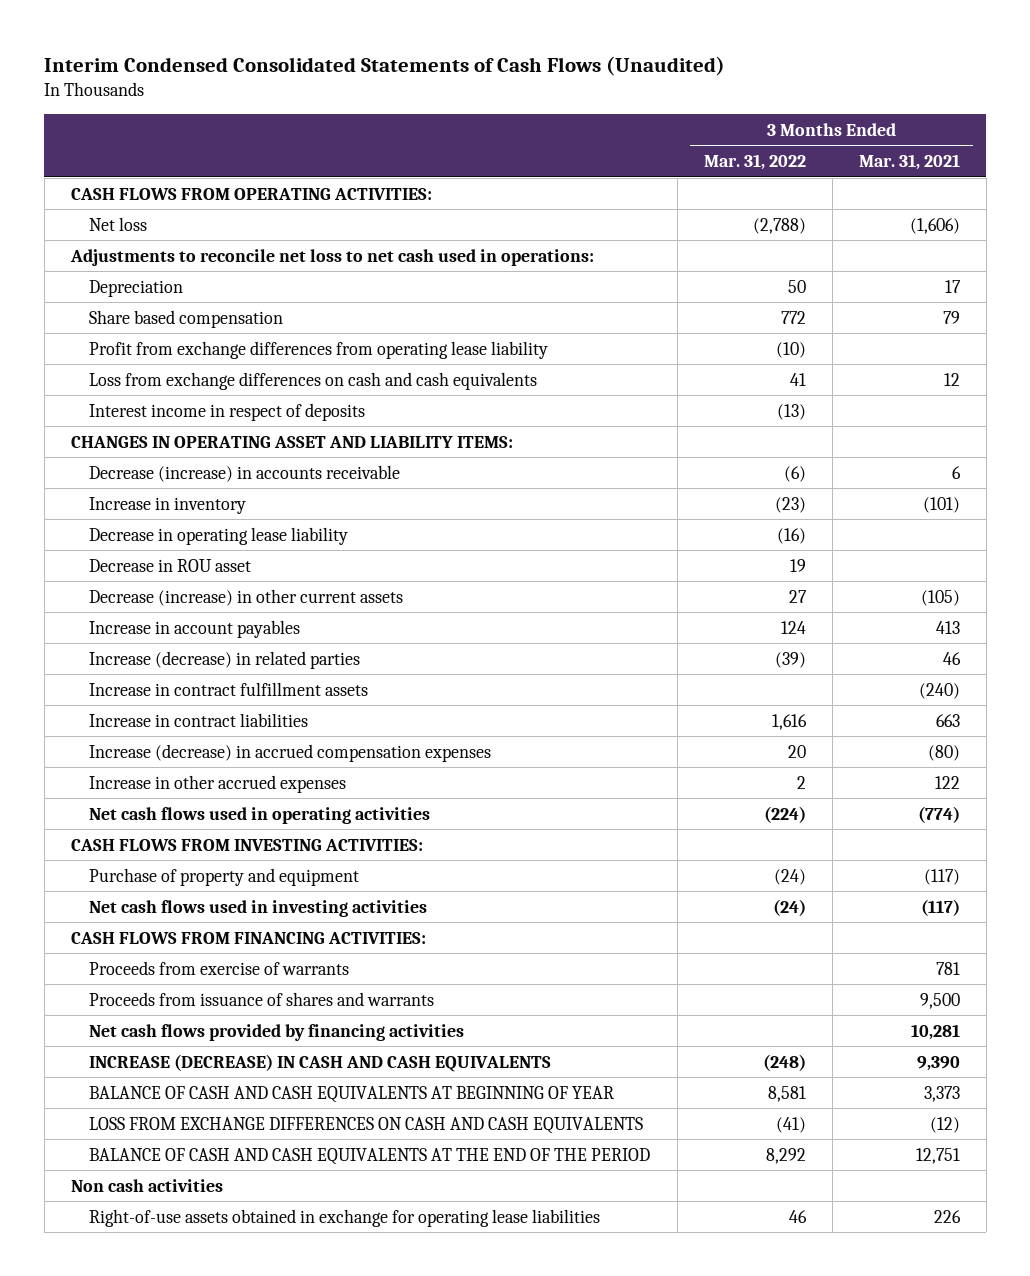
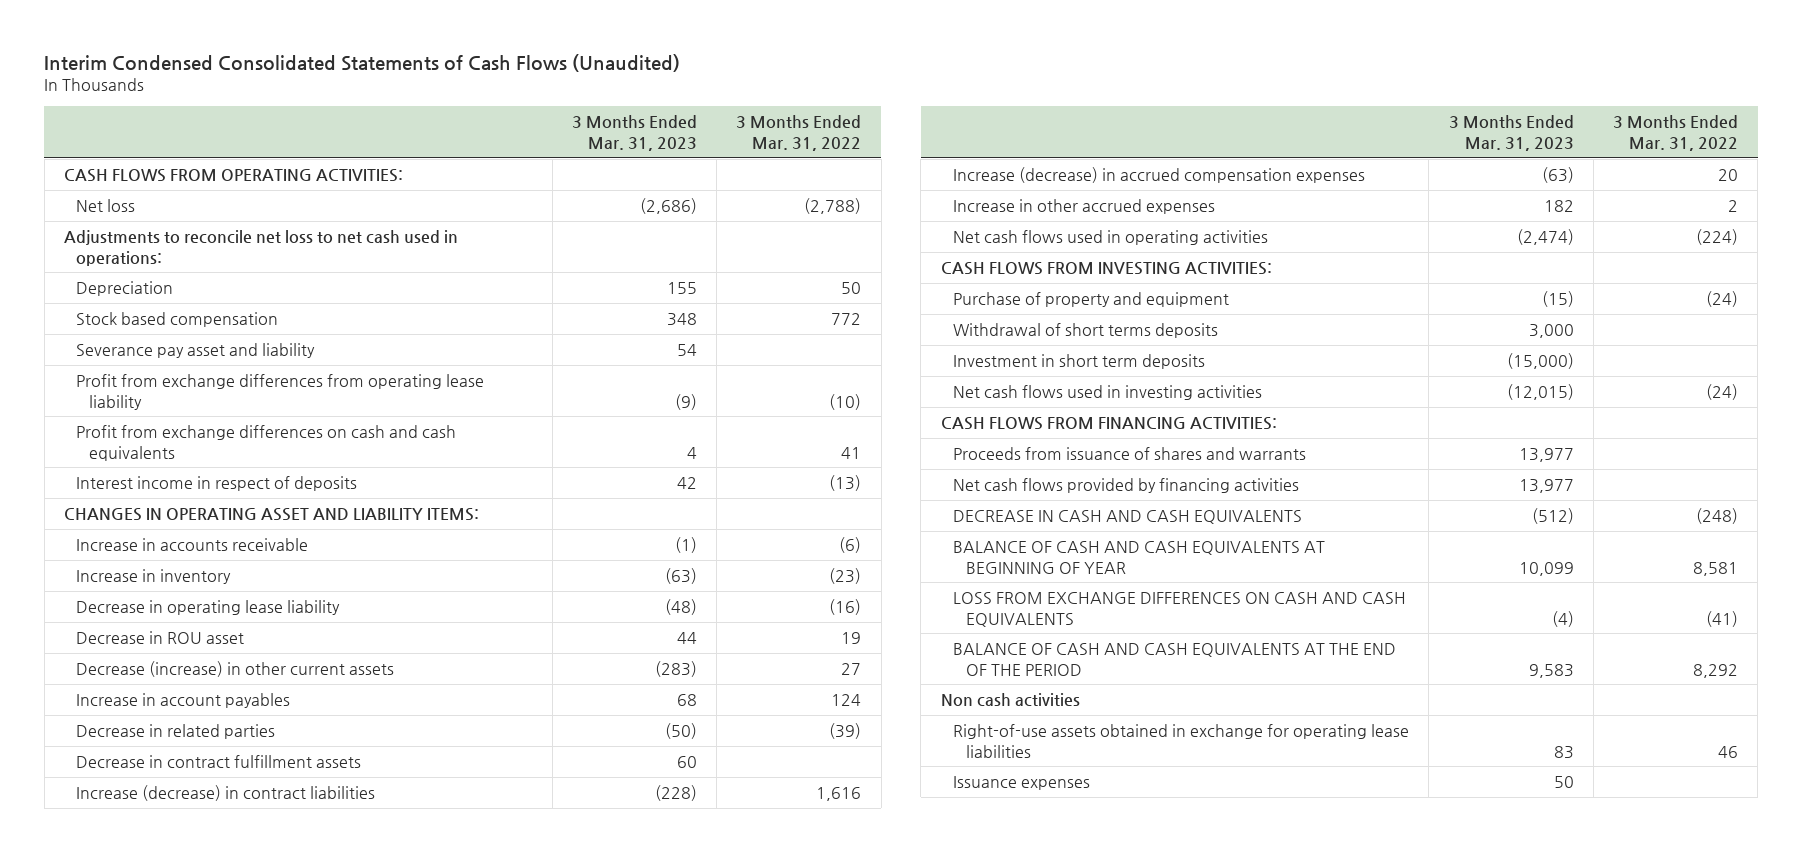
- | 3 Months Ended Mar. 31, 2022 | 3 Months Ended Mar. 31, 2021
+ | 3 Months Ended Mar. 31, 2023 | 3 Months Ended Mar. 31, 2022
- Share based compensation | 772 | 79
+ Stock based compensation | 348 | 772
+ Severance pay asset and liability | 54 |
- Loss from exchange differences on cash and cash equivalents | 41 | 12
+ Profit from exchange differences on cash and cash equivalents | 4 | 41
- Decrease (increase) in accounts receivable | (6) | 6
+ Increase in accounts receivable | (1) | (6)
- Increase (decrease) in related parties | (39) | 46
- Increase in contract fulfillment assets | | (240)
- Increase in contract liabilities | 1,616 | 663
+ Decrease in related parties | (50) | (39)
+ Decrease in contract fulfillment assets | 60 |
+ Increase (decrease) in contract liabilities | (228) | 1,616
+ Withdrawal of short terms deposits | 3,000 |
+ Investment in short term deposits | (15,000) |
- Proceeds from exercise of warrants | | 781
- INCREASE (DECREASE) IN CASH AND CASH EQUIVALENTS | (248) | 9,390
+ DECREASE IN CASH AND CASH EQUIVALENTS | (512) | (248)
+ Issuance expenses | 50 |

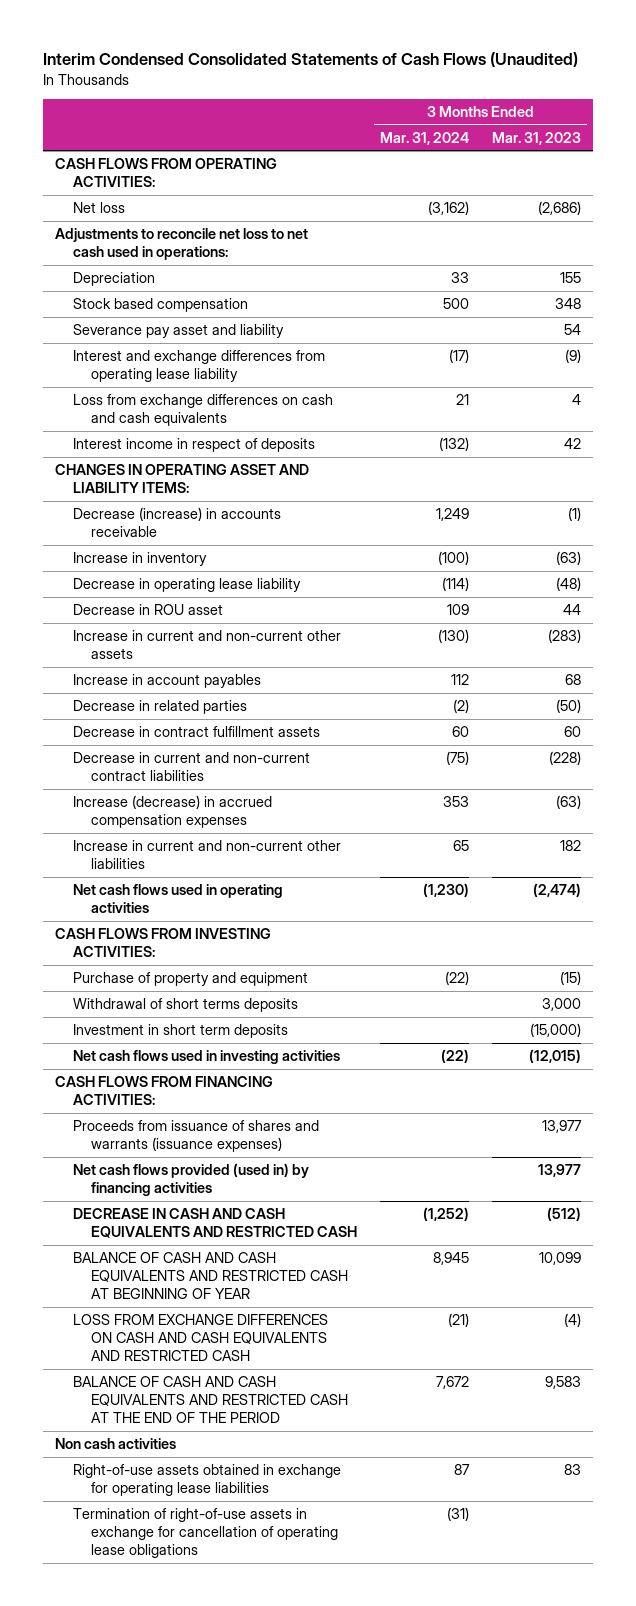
- | 3 Months Ended Mar. 31, 2023 | 3 Months Ended Mar. 31, 2022
+ | 3 Months Ended Mar. 31, 2024 | 3 Months Ended Mar. 31, 2023
- Profit from exchange differences from operating lease liability | (9) | (10)
- Profit from exchange differences on cash and cash equivalents | 4 | 41
+ Interest and exchange differences from operating lease liability | (17) | (9)
+ Loss from exchange differences on cash and cash equivalents | 21 | 4
- Increase in accounts receivable | (1) | (6)
+ Decrease (increase) in accounts receivable | 1,249 | (1)
- Decrease (increase) in other current assets | (283) | 27
+ Increase in current and non-current other assets | (130) | (283)
- Increase (decrease) in contract liabilities | (228) | 1,616
+ Decrease in current and non-current contract liabilities | (75) | (228)
- Increase in other accrued expenses | 182 | 2
+ Increase in current and non-current other liabilities | 65 | 182
- Proceeds from issuance of shares and warrants | 13,977 |
- Net cash flows provided by financing activities | 13,977 |
- DECREASE IN CASH AND CASH EQUIVALENTS | (512) | (248)
- BALANCE OF CASH AND CASH EQUIVALENTS AT BEGINNING OF YEAR | 10,099 | 8,581
- LOSS FROM EXCHANGE DIFFERENCES ON CASH AND CASH EQUIVALENTS | (4) | (41)
- BALANCE OF CASH AND CASH EQUIVALENTS AT THE END OF THE PERIOD | 9,583 | 8,292
+ Proceeds from issuance of shares and warrants (issuance expenses) | | 13,977
+ Net cash flows provided (used in) by financing activities | | 13,977
+ DECREASE IN CASH AND CASH EQUIVALENTS AND RESTRICTED CASH | (1,252) | (512)
+ BALANCE OF CASH AND CASH EQUIVALENTS AND RESTRICTED CASH AT BEGINNING OF YEAR | 8,945 | 10,099
+ LOSS FROM EXCHANGE DIFFERENCES ON CASH AND CASH EQUIVALENTS AND RESTRICTED CASH | (21) | (4)
+ BALANCE OF CASH AND CASH EQUIVALENTS AND RESTRICTED CASH AT THE END OF THE PERIOD | 7,672 | 9,583
- Issuance expenses | 50 |
+ Termination of right-of-use assets in exchange for cancellation of operating lease obligations | (31) |

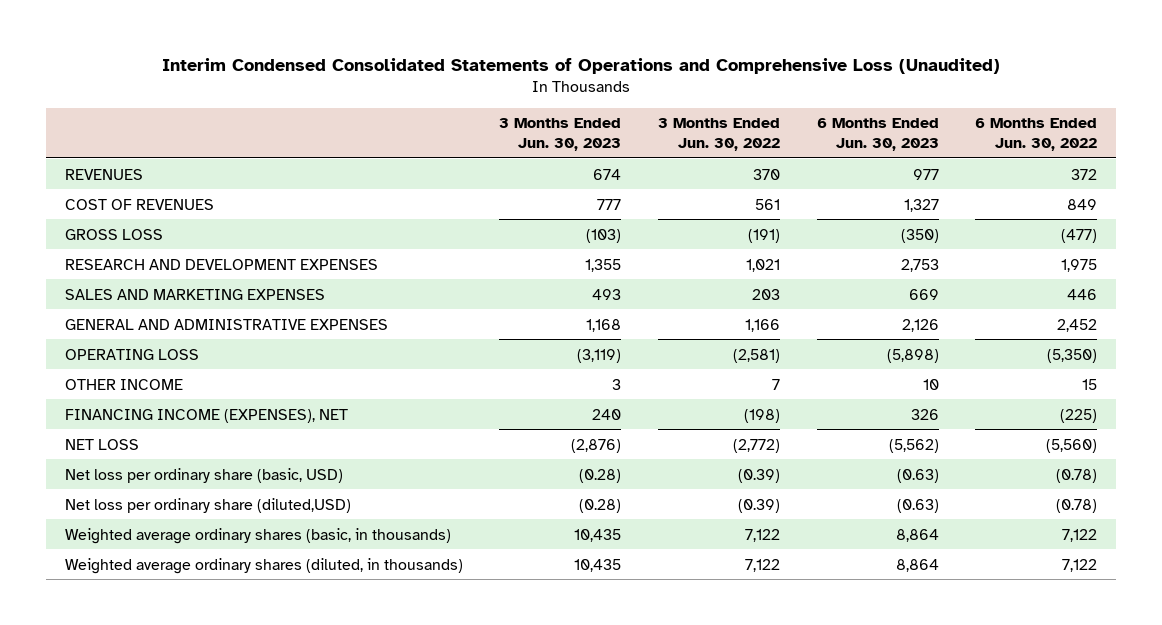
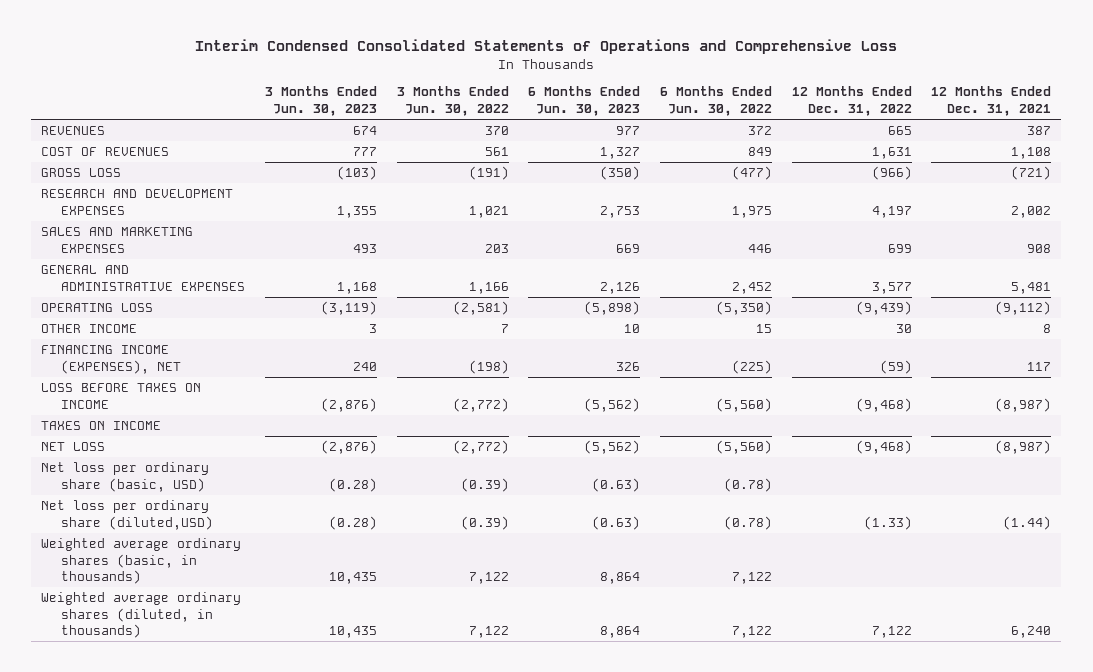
- Interim Condensed Consolidated Statements of Operations and Comprehensive Loss (Unaudited)
+ Interim Condensed Consolidated Statements of Operations and Comprehensive Loss
- | 3 Months Ended Jun. 30, 2023 | 3 Months Ended Jun. 30, 2022 | 6 Months Ended Jun. 30, 2023 | 6 Months Ended Jun. 30, 2022
+ | 3 Months Ended Jun. 30, 2023 | 3 Months Ended Jun. 30, 2022 | 6 Months Ended Jun. 30, 2023 | 6 Months Ended Jun. 30, 2022 | 12 Months Ended Dec. 31, 2022 | 12 Months Ended Dec. 31, 2021
+ LOSS BEFORE TAXES ON INCOME | (2,876) | (2,772) | (5,562) | (5,560) | (9,468) | (8,987)
+ TAXES ON INCOME

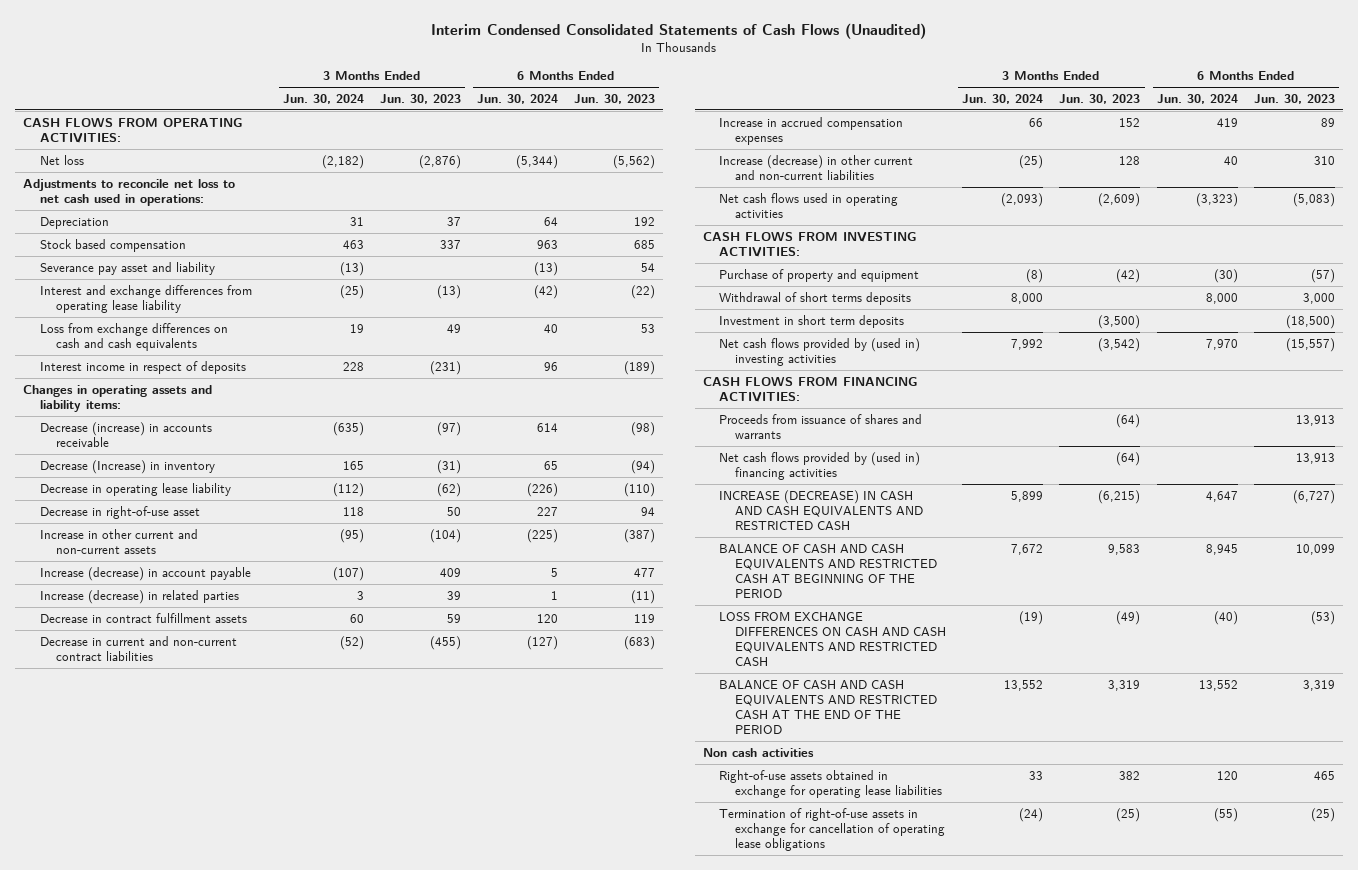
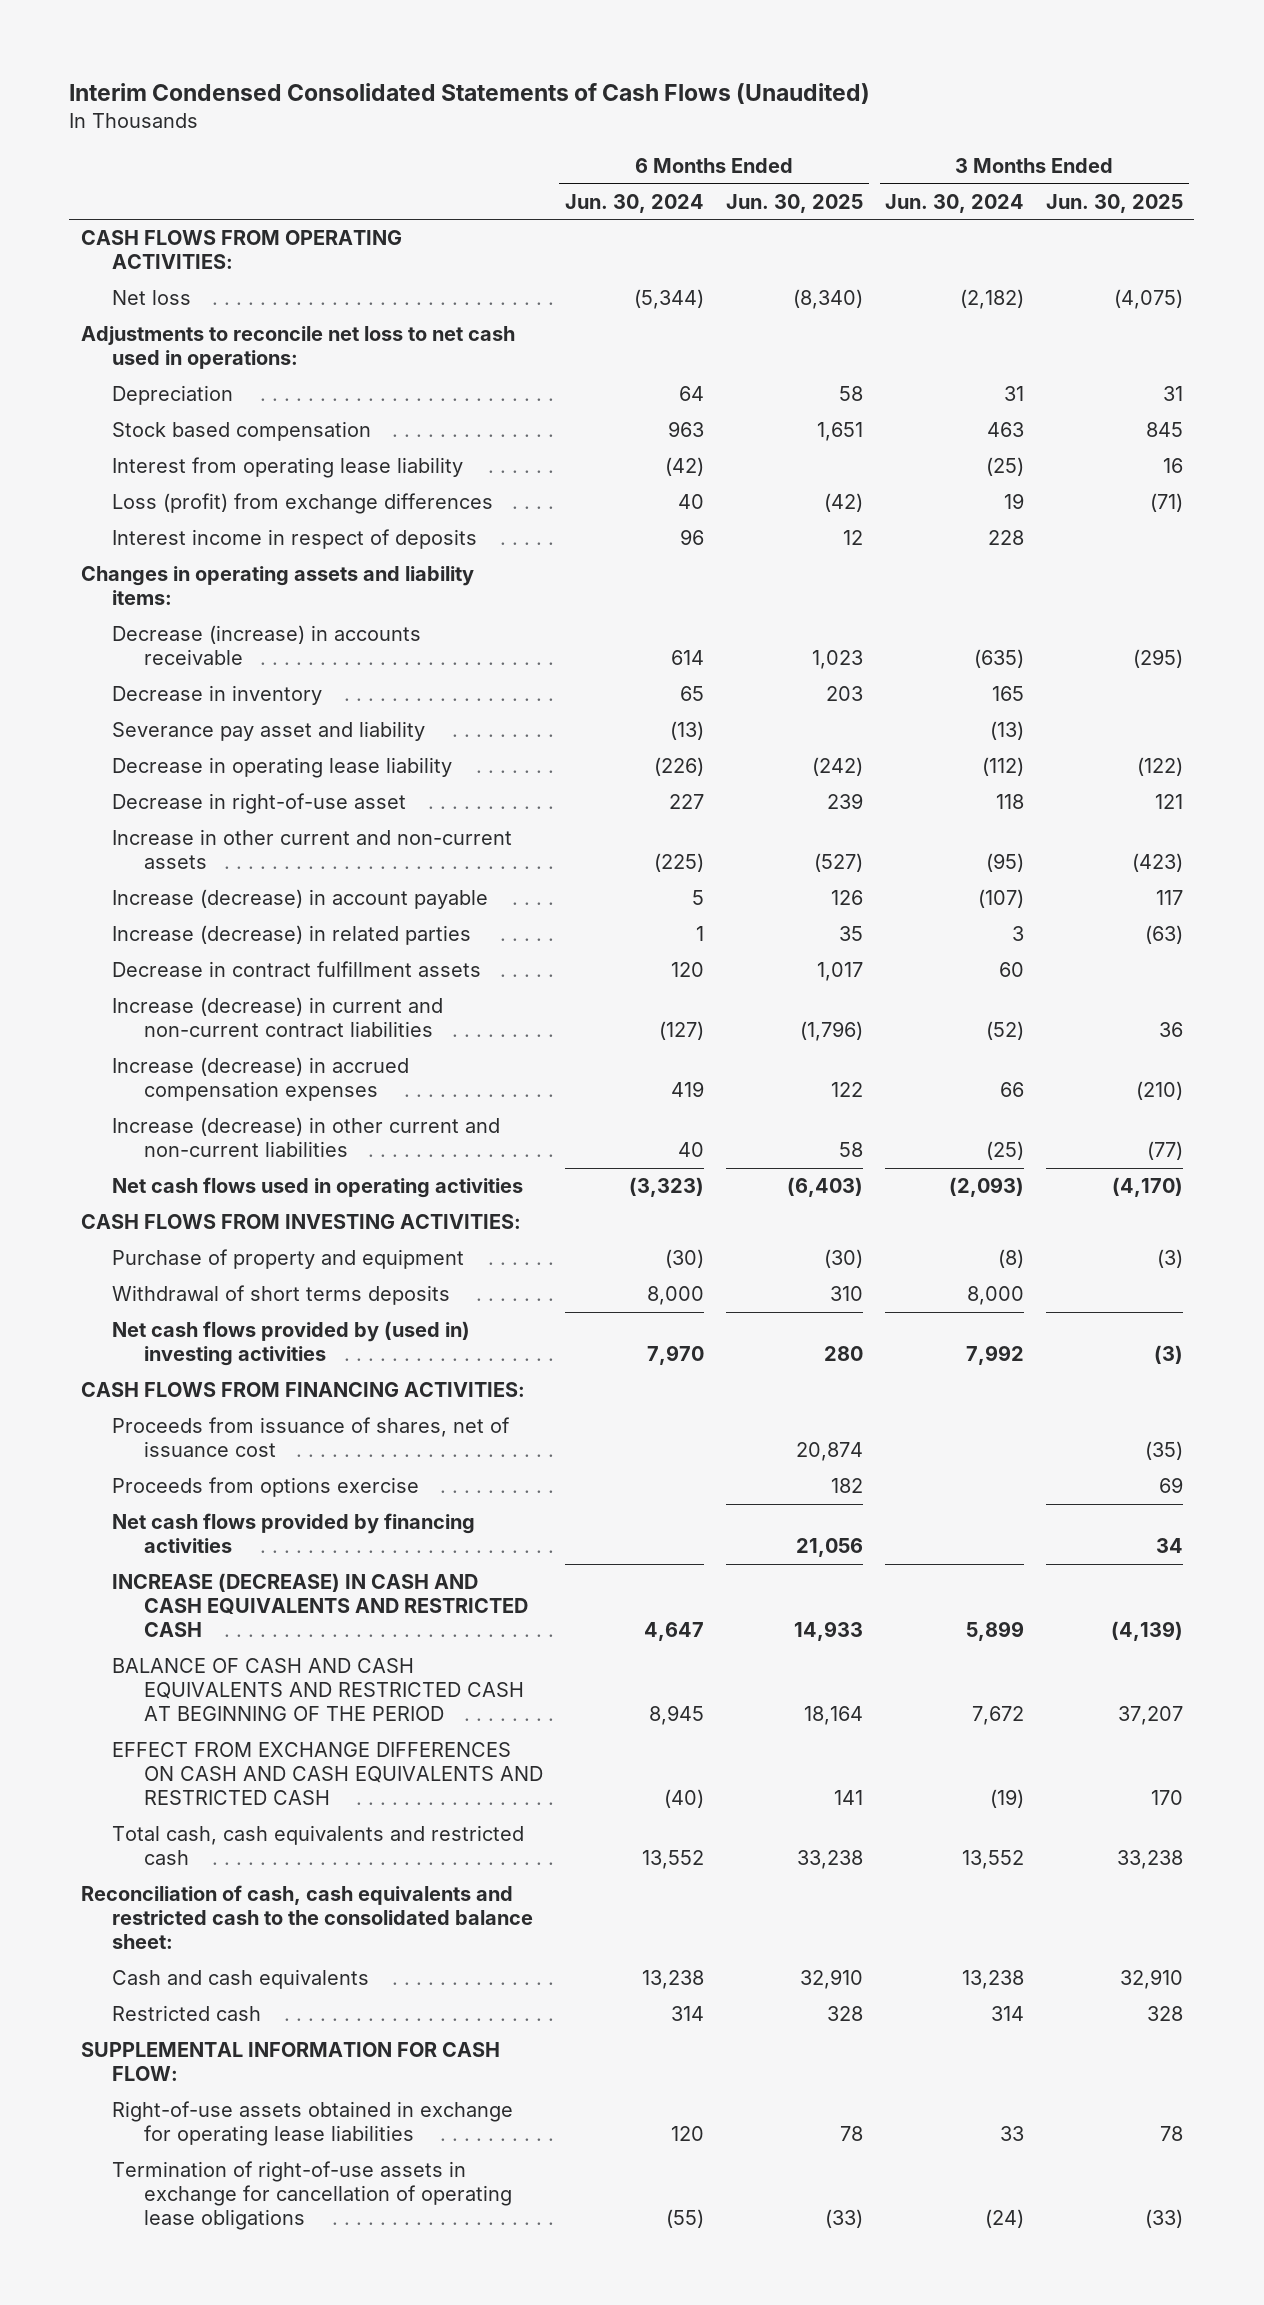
- | 3 Months Ended Jun. 30, 2024 | 3 Months Ended Jun. 30, 2023 | 6 Months Ended Jun. 30, 2024 | 6 Months Ended Jun. 30, 2023
+ | 6 Months Ended Jun. 30, 2024 | 6 Months Ended Jun. 30, 2025 | 3 Months Ended Jun. 30, 2024 | 3 Months Ended Jun. 30, 2025
- Interest and exchange differences from operating lease liability | (25) | (13) | (42) | (22)
- Loss from exchange differences on cash and cash equivalents | 19 | 49 | 40 | 53
+ Interest from operating lease liability | (42) | | (25) | 16
+ Loss (profit) from exchange differences | 40 | (42) | 19 | (71)
- Decrease (Increase) in inventory | 165 | (31) | 65 | (94)
+ Decrease in inventory | 65 | 203 | 165 |
moved down: Severance pay asset and liability | (13) | | (13) |
- Decrease in current and non-current contract liabilities | (52) | (455) | (127) | (683)
- Increase in accrued compensation expenses | 66 | 152 | 419 | 89
+ Increase (decrease) in current and non-current contract liabilities | (127) | (1,796) | (52) | 36
+ Increase (decrease) in accrued compensation expenses | 419 | 122 | 66 | (210)
- Investment in short term deposits | | (3,500) | | (18,500)
- Proceeds from issuance of shares and warrants | | (64) | | 13,913
- Net cash flows provided by (used in) financing activities | | (64) | | 13,913
+ Proceeds from issuance of shares, net of issuance cost | | 20,874 | | (35)
+ Proceeds from options exercise | | 182 | | 69
+ Net cash flows provided by financing activities | | 21,056 | | 34
- LOSS FROM EXCHANGE DIFFERENCES ON CASH AND CASH EQUIVALENTS AND RESTRICTED CASH | (19) | (49) | (40) | (53)
- BALANCE OF CASH AND CASH EQUIVALENTS AND RESTRICTED CASH AT THE END OF THE PERIOD | 13,552 | 3,319 | 13,552 | 3,319
- Non cash activities
+ EFFECT FROM EXCHANGE DIFFERENCES ON CASH AND CASH EQUIVALENTS AND RESTRICTED CASH | (40) | 141 | (19) | 170
+ Total cash, cash equivalents and restricted cash | 13,552 | 33,238 | 13,552 | 33,238
+ Reconciliation of cash, cash equivalents and restricted cash to the consolidated balance sheet:
+ Cash and cash equivalents | 13,238 | 32,910 | 13,238 | 32,910
+ Restricted cash | 314 | 328 | 314 | 328
+ SUPPLEMENTAL INFORMATION FOR CASH FLOW:

